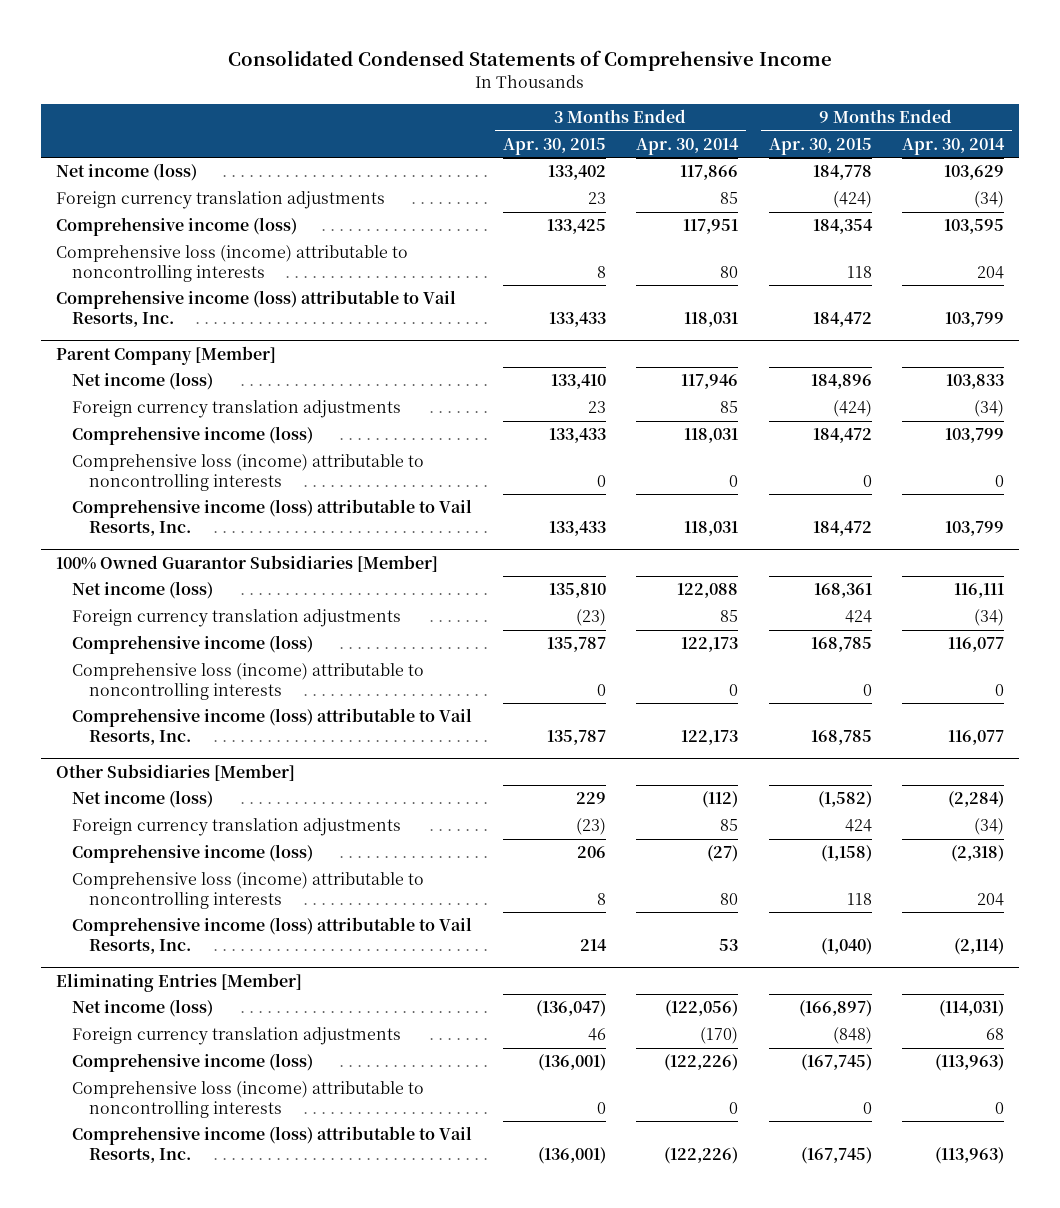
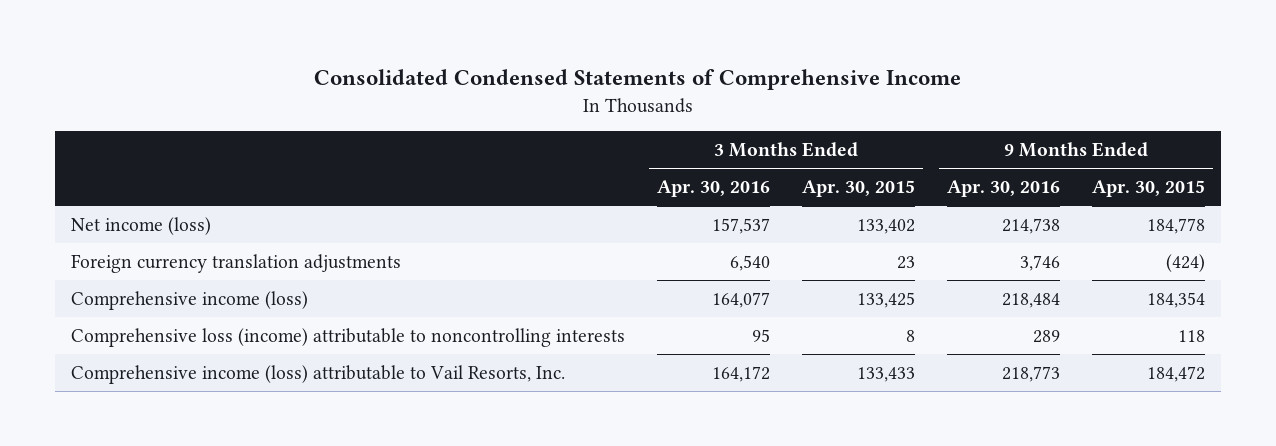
- | 3 Months Ended Apr. 30, 2015 | 3 Months Ended Apr. 30, 2014 | 9 Months Ended Apr. 30, 2015 | 9 Months Ended Apr. 30, 2014
+ | 3 Months Ended Apr. 30, 2016 | 3 Months Ended Apr. 30, 2015 | 9 Months Ended Apr. 30, 2016 | 9 Months Ended Apr. 30, 2015
- Parent Company [Member]
- Net income (loss) | 133,410 | 117,946 | 184,896 | 103,833
- Foreign currency translation adjustments | 23 | 85 | (424) | (34)
- Comprehensive income (loss) | 133,433 | 118,031 | 184,472 | 103,799
- Comprehensive loss (income) attributable to noncontrolling interests | 0 | 0 | 0 | 0
- Comprehensive income (loss) attributable to Vail Resorts, Inc. | 133,433 | 118,031 | 184,472 | 103,799
- 100% Owned Guarantor Subsidiaries [Member]
- Net income (loss) | 135,810 | 122,088 | 168,361 | 116,111
- Foreign currency translation adjustments | (23) | 85 | 424 | (34)
- Comprehensive income (loss) | 135,787 | 122,173 | 168,785 | 116,077
- Comprehensive loss (income) attributable to noncontrolling interests | 0 | 0 | 0 | 0
- Comprehensive income (loss) attributable to Vail Resorts, Inc. | 135,787 | 122,173 | 168,785 | 116,077
- Other Subsidiaries [Member]
- Net income (loss) | 229 | (112) | (1,582) | (2,284)
- Foreign currency translation adjustments | (23) | 85 | 424 | (34)
- Comprehensive income (loss) | 206 | (27) | (1,158) | (2,318)
- Comprehensive loss (income) attributable to noncontrolling interests | 8 | 80 | 118 | 204
- Comprehensive income (loss) attributable to Vail Resorts, Inc. | 214 | 53 | (1,040) | (2,114)
- Eliminating Entries [Member]
- Net income (loss) | (136,047) | (122,056) | (166,897) | (114,031)
- Foreign currency translation adjustments | 46 | (170) | (848) | 68
- Comprehensive income (loss) | (136,001) | (122,226) | (167,745) | (113,963)
- Comprehensive loss (income) attributable to noncontrolling interests | 0 | 0 | 0 | 0
- Comprehensive income (loss) attributable to Vail Resorts, Inc. | (136,001) | (122,226) | (167,745) | (113,963)

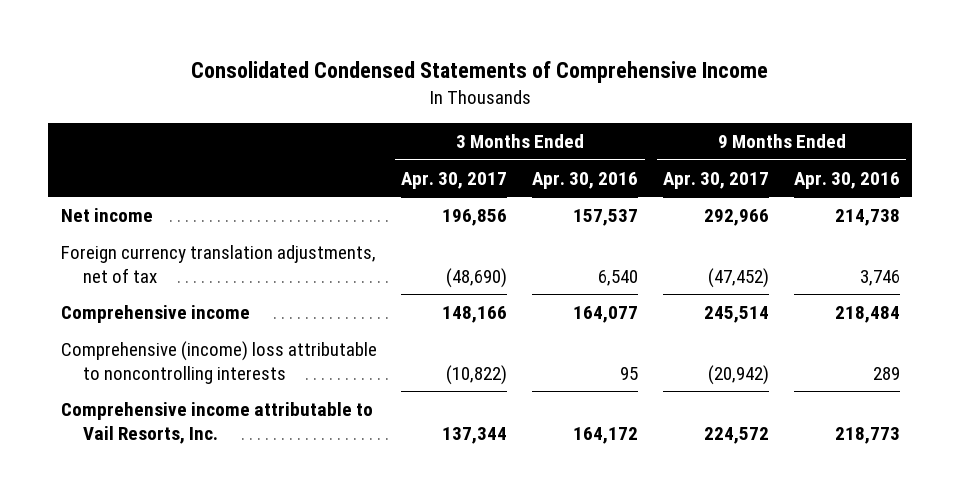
- | 3 Months Ended Apr. 30, 2016 | 3 Months Ended Apr. 30, 2015 | 9 Months Ended Apr. 30, 2016 | 9 Months Ended Apr. 30, 2015
+ | 3 Months Ended Apr. 30, 2017 | 3 Months Ended Apr. 30, 2016 | 9 Months Ended Apr. 30, 2017 | 9 Months Ended Apr. 30, 2016
- Net income (loss) | 157,537 | 133,402 | 214,738 | 184,778
- Foreign currency translation adjustments | 6,540 | 23 | 3,746 | (424)
- Comprehensive income (loss) | 164,077 | 133,425 | 218,484 | 184,354
- Comprehensive loss (income) attributable to noncontrolling interests | 95 | 8 | 289 | 118
- Comprehensive income (loss) attributable to Vail Resorts, Inc. | 164,172 | 133,433 | 218,773 | 184,472
+ Net income | 196,856 | 157,537 | 292,966 | 214,738
+ Foreign currency translation adjustments, net of tax | (48,690) | 6,540 | (47,452) | 3,746
+ Comprehensive income | 148,166 | 164,077 | 245,514 | 218,484
+ Comprehensive (income) loss attributable to noncontrolling interests | (10,822) | 95 | (20,942) | 289
+ Comprehensive income attributable to Vail Resorts, Inc. | 137,344 | 164,172 | 224,572 | 218,773

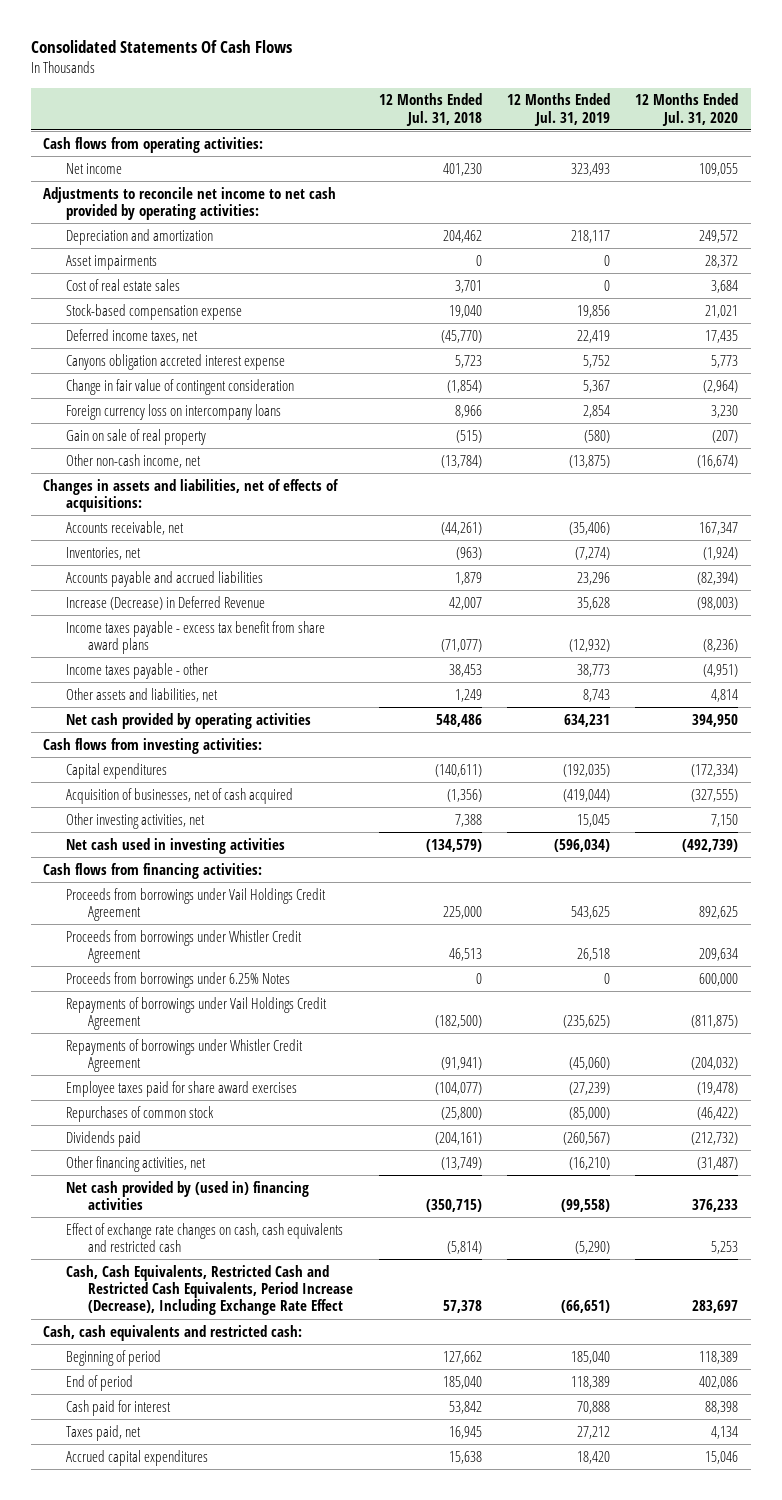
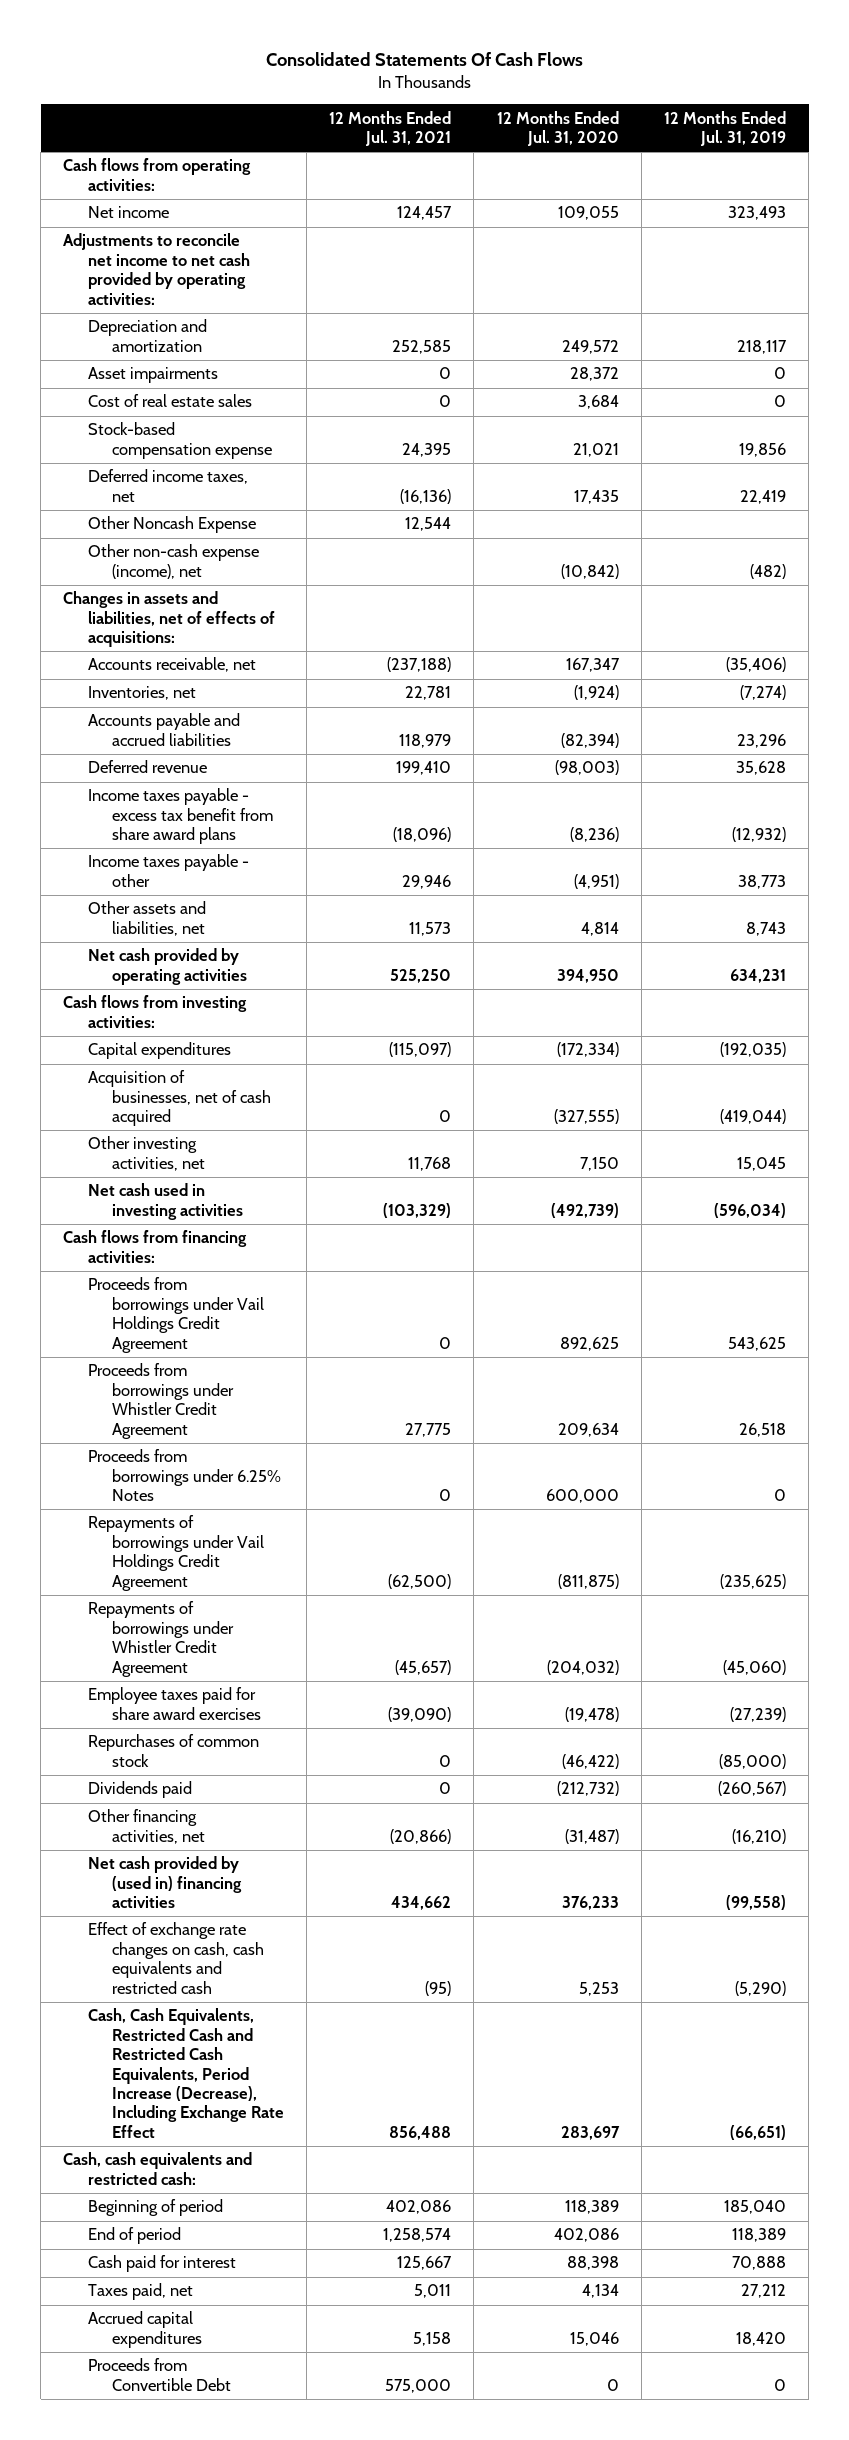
- | 12 Months Ended Jul. 31, 2018 | 12 Months Ended Jul. 31, 2019 | 12 Months Ended Jul. 31, 2020
+ | 12 Months Ended Jul. 31, 2021 | 12 Months Ended Jul. 31, 2020 | 12 Months Ended Jul. 31, 2019
- Canyons obligation accreted interest expense | 5,723 | 5,752 | 5,773
- Change in fair value of contingent consideration | (1,854) | 5,367 | (2,964)
- Foreign currency loss on intercompany loans | 8,966 | 2,854 | 3,230
- Gain on sale of real property | (515) | (580) | (207)
- Other non-cash income, net | (13,784) | (13,875) | (16,674)
+ Other Noncash Expense | 12,544 | |
+ Other non-cash expense (income), net | | (10,842) | (482)
- Increase (Decrease) in Deferred Revenue | 42,007 | 35,628 | (98,003)
+ Deferred revenue | 199,410 | (98,003) | 35,628
+ Proceeds from Convertible Debt | 575,000 | 0 | 0

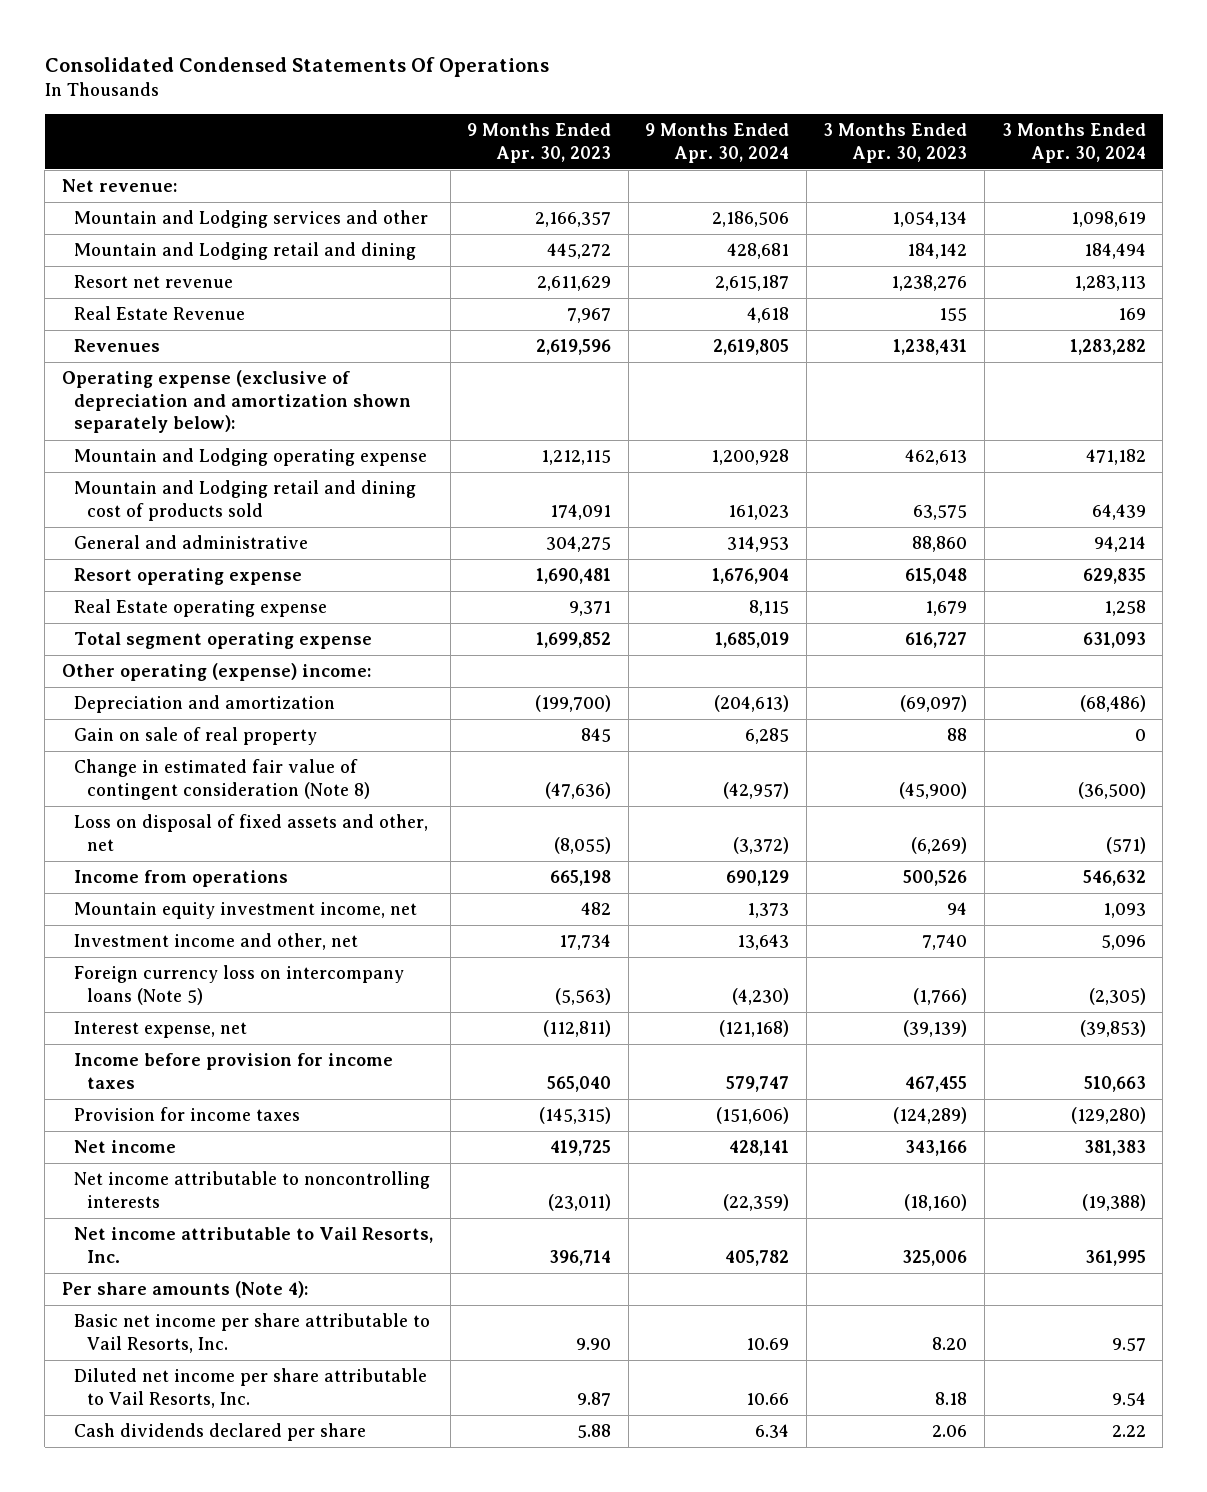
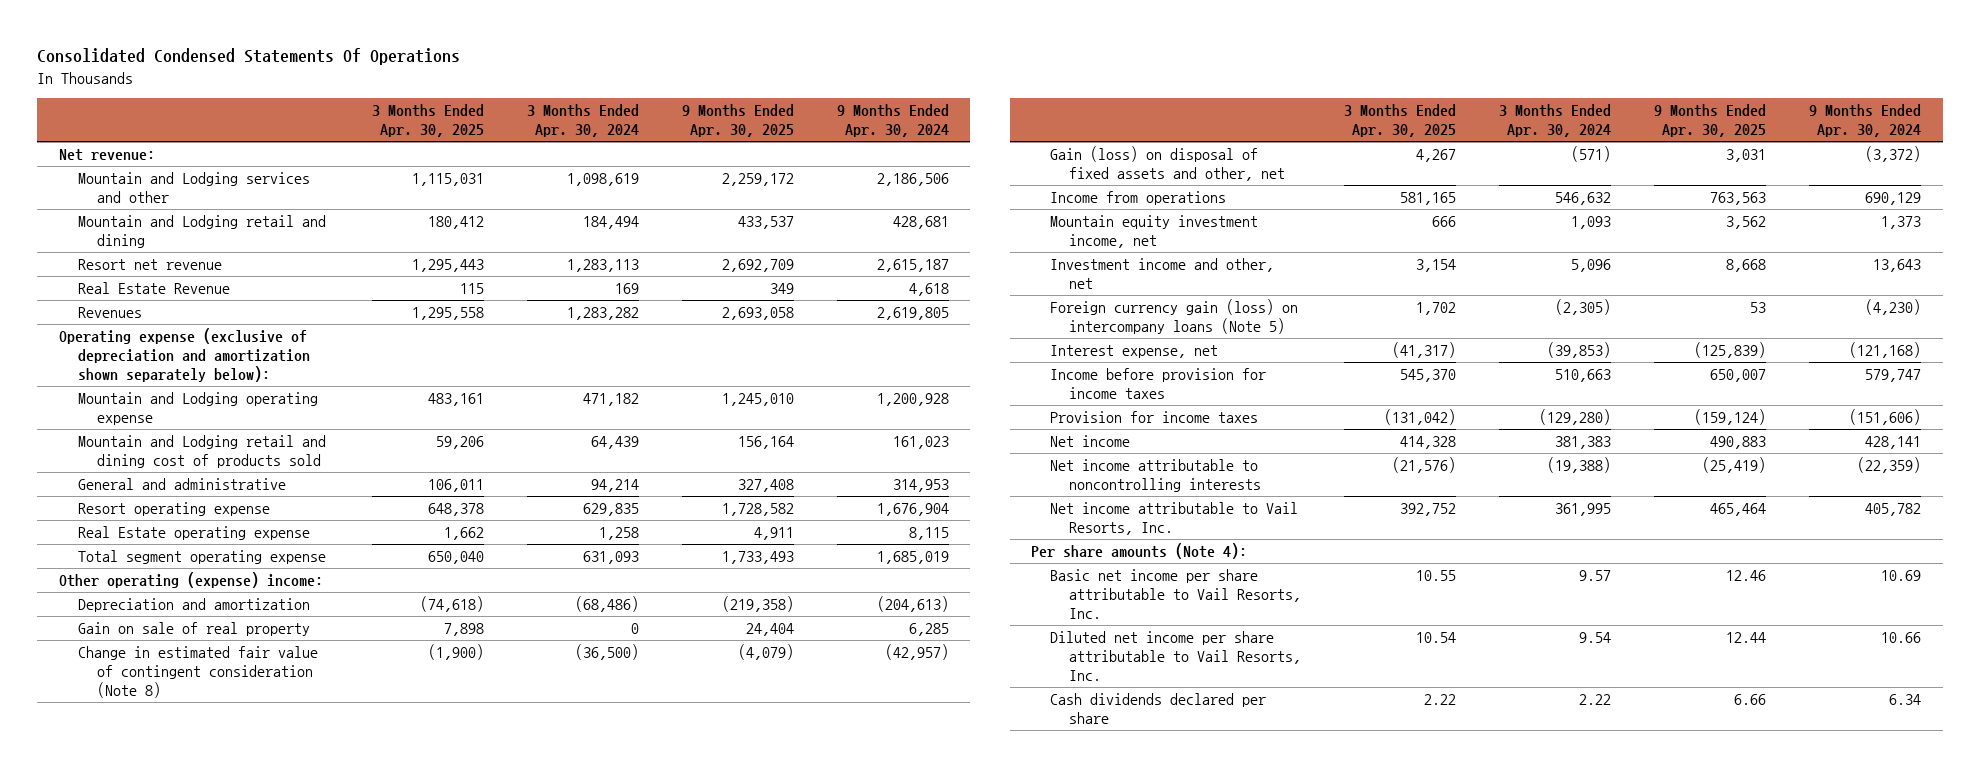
- | 9 Months Ended Apr. 30, 2023 | 9 Months Ended Apr. 30, 2024 | 3 Months Ended Apr. 30, 2023 | 3 Months Ended Apr. 30, 2024
+ | 3 Months Ended Apr. 30, 2025 | 3 Months Ended Apr. 30, 2024 | 9 Months Ended Apr. 30, 2025 | 9 Months Ended Apr. 30, 2024
- Loss on disposal of fixed assets and other, net | (8,055) | (3,372) | (6,269) | (571)
+ Gain (loss) on disposal of fixed assets and other, net | 4,267 | (571) | 3,031 | (3,372)
- Foreign currency loss on intercompany loans (Note 5) | (5,563) | (4,230) | (1,766) | (2,305)
+ Foreign currency gain (loss) on intercompany loans (Note 5) | 1,702 | (2,305) | 53 | (4,230)

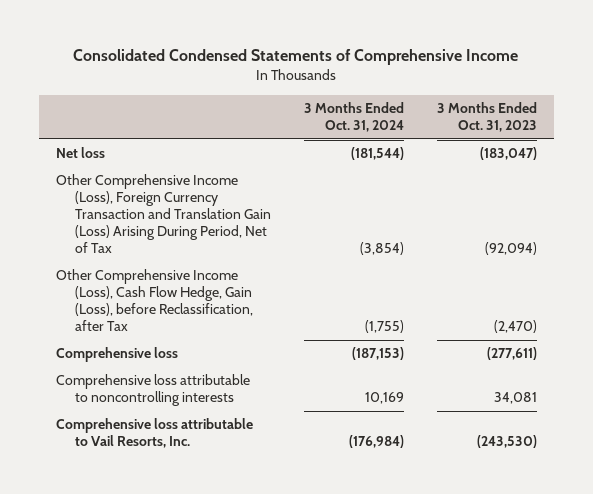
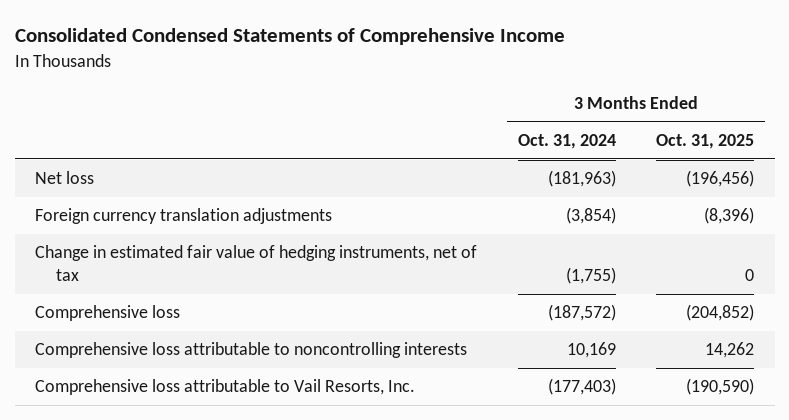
- | 3 Months Ended Oct. 31, 2024 | 3 Months Ended Oct. 31, 2023
+ | 3 Months Ended Oct. 31, 2024 | 3 Months Ended Oct. 31, 2025
- Net loss | (181,544) | (183,047)
- Other Comprehensive Income (Loss), Foreign Currency Transaction and Translation Gain (Loss) Arising During Period, Net of Tax | (3,854) | (92,094)
- Other Comprehensive Income (Loss), Cash Flow Hedge, Gain (Loss), before Reclassification, after Tax | (1,755) | (2,470)
- Comprehensive loss | (187,153) | (277,611)
+ Net loss | (181,963) | (196,456)
+ Foreign currency translation adjustments | (3,854) | (8,396)
+ Change in estimated fair value of hedging instruments, net of tax | (1,755) | 0
+ Comprehensive loss | (187,572) | (204,852)
- Comprehensive loss attributable to Vail Resorts, Inc. | (176,984) | (243,530)
+ Comprehensive loss attributable to Vail Resorts, Inc. | (177,403) | (190,590)

